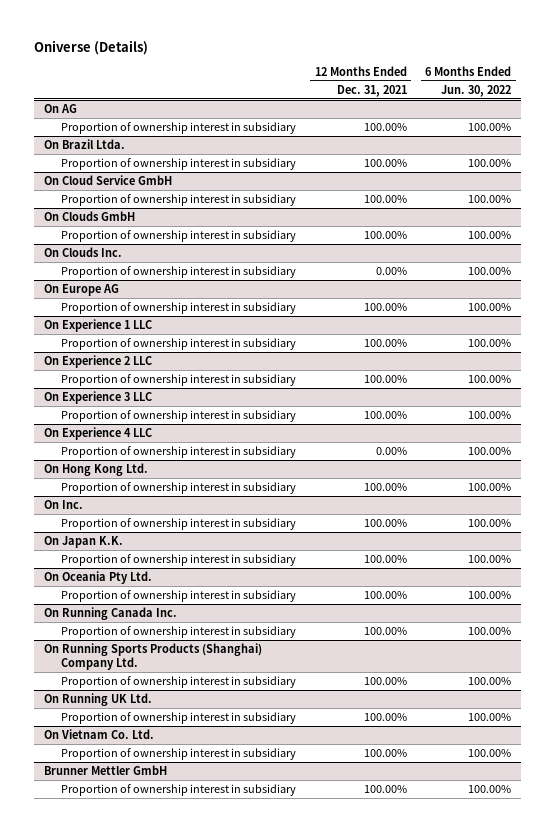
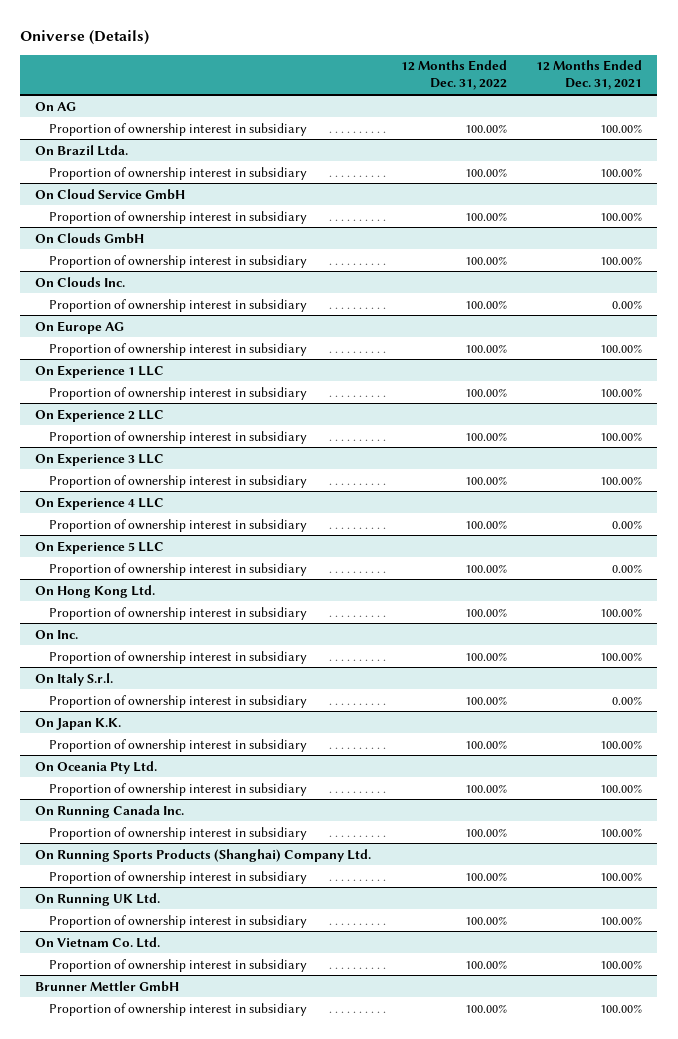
- | 12 Months Ended Dec. 31, 2021 | 6 Months Ended Jun. 30, 2022
+ | 12 Months Ended Dec. 31, 2022 | 12 Months Ended Dec. 31, 2021
+ On Experience 5 LLC
+ Proportion of ownership interest in subsidiary | 100.00% | 0.00%
+ On Italy S.r.l.
+ Proportion of ownership interest in subsidiary | 100.00% | 0.00%

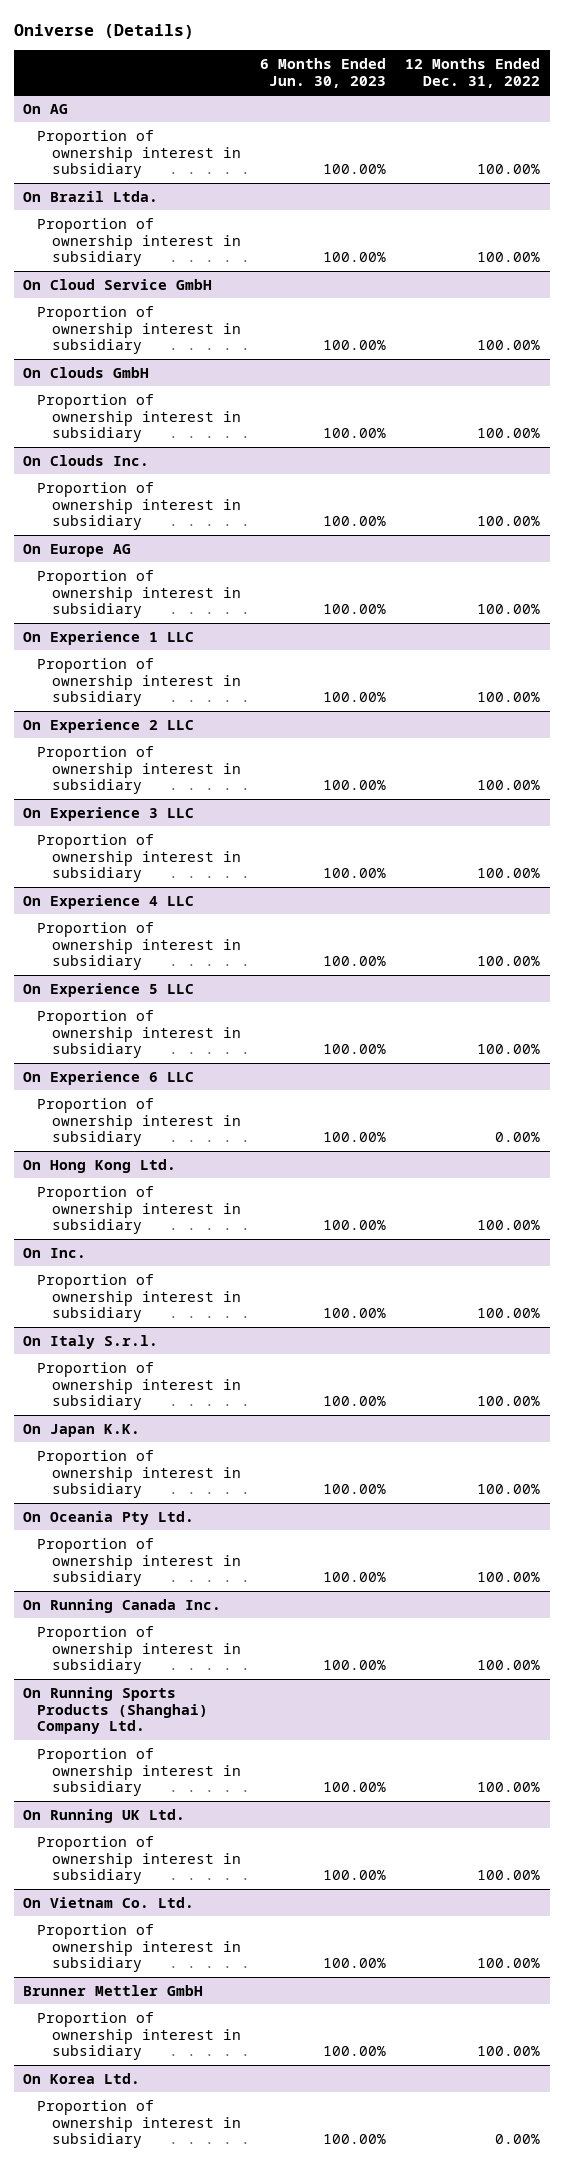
- | 12 Months Ended Dec. 31, 2022 | 12 Months Ended Dec. 31, 2021
+ | 6 Months Ended Jun. 30, 2023 | 12 Months Ended Dec. 31, 2022
+ On Experience 6 LLC
+ Proportion of ownership interest in subsidiary | 100.00% | 0.00%
+ On Korea Ltd.
+ Proportion of ownership interest in subsidiary | 100.00% | 0.00%

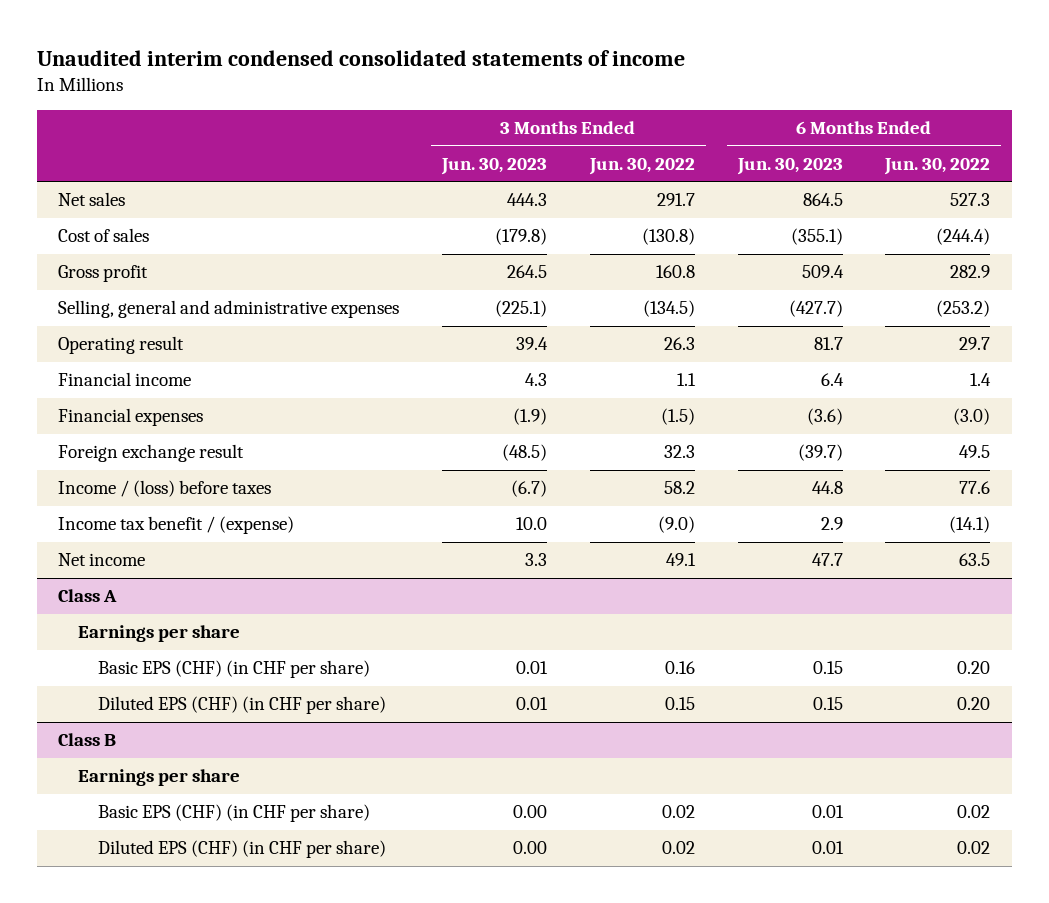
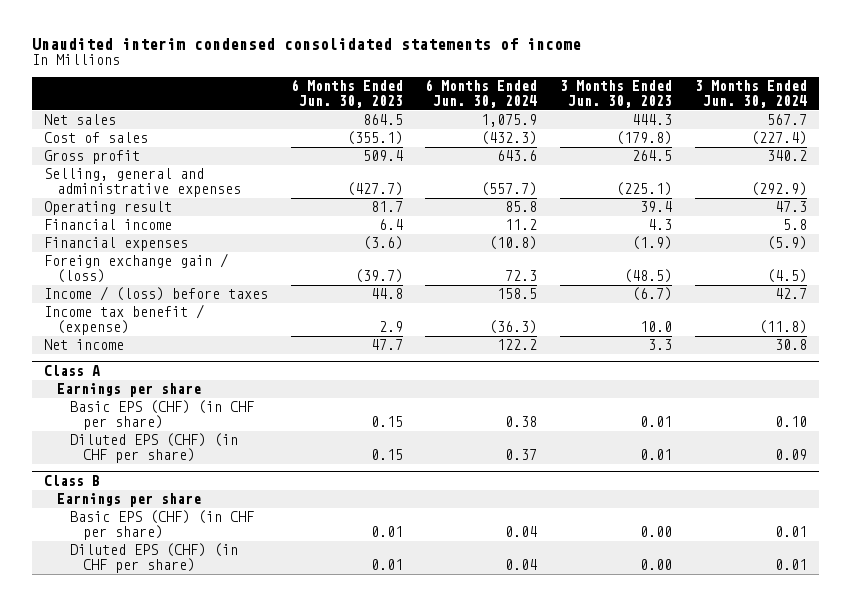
- | 3 Months Ended Jun. 30, 2023 | 3 Months Ended Jun. 30, 2022 | 6 Months Ended Jun. 30, 2023 | 6 Months Ended Jun. 30, 2022
+ | 6 Months Ended Jun. 30, 2023 | 6 Months Ended Jun. 30, 2024 | 3 Months Ended Jun. 30, 2023 | 3 Months Ended Jun. 30, 2024
- Foreign exchange result | (48.5) | 32.3 | (39.7) | 49.5
+ Foreign exchange gain / (loss) | (39.7) | 72.3 | (48.5) | (4.5)

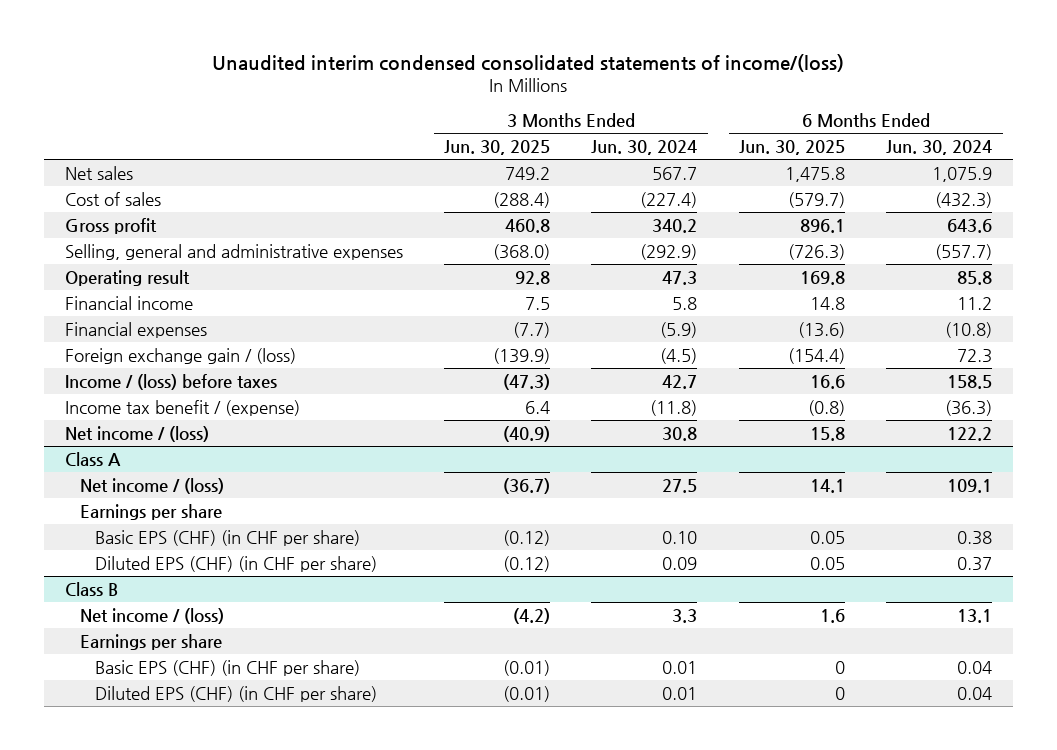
- Unaudited interim condensed consolidated statements of income
+ Unaudited interim condensed consolidated statements of income/(loss)
- | 6 Months Ended Jun. 30, 2023 | 6 Months Ended Jun. 30, 2024 | 3 Months Ended Jun. 30, 2023 | 3 Months Ended Jun. 30, 2024
+ | 3 Months Ended Jun. 30, 2025 | 3 Months Ended Jun. 30, 2024 | 6 Months Ended Jun. 30, 2025 | 6 Months Ended Jun. 30, 2024
- Net income | 47.7 | 122.2 | 3.3 | 30.8
+ Net income / (loss) | (40.9) | 30.8 | 15.8 | 122.2
@ Class A
+ Net income / (loss) | (36.7) | 27.5 | 14.1 | 109.1
@ Class B
+ Net income / (loss) | (4.2) | 3.3 | 1.6 | 13.1

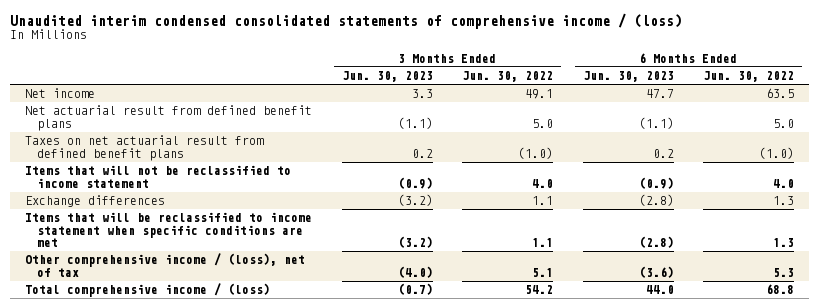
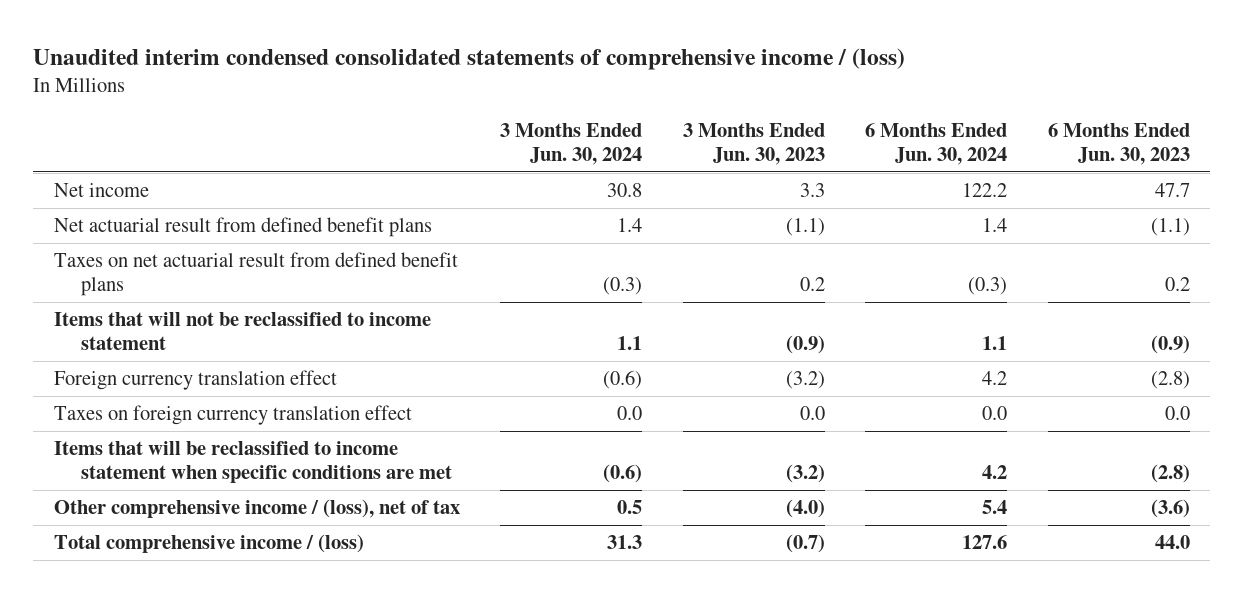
- | 3 Months Ended Jun. 30, 2023 | 3 Months Ended Jun. 30, 2022 | 6 Months Ended Jun. 30, 2023 | 6 Months Ended Jun. 30, 2022
+ | 3 Months Ended Jun. 30, 2024 | 3 Months Ended Jun. 30, 2023 | 6 Months Ended Jun. 30, 2024 | 6 Months Ended Jun. 30, 2023
- Exchange differences | (3.2) | 1.1 | (2.8) | 1.3
+ Foreign currency translation effect | (0.6) | (3.2) | 4.2 | (2.8)
+ Taxes on foreign currency translation effect | 0.0 | 0.0 | 0.0 | 0.0

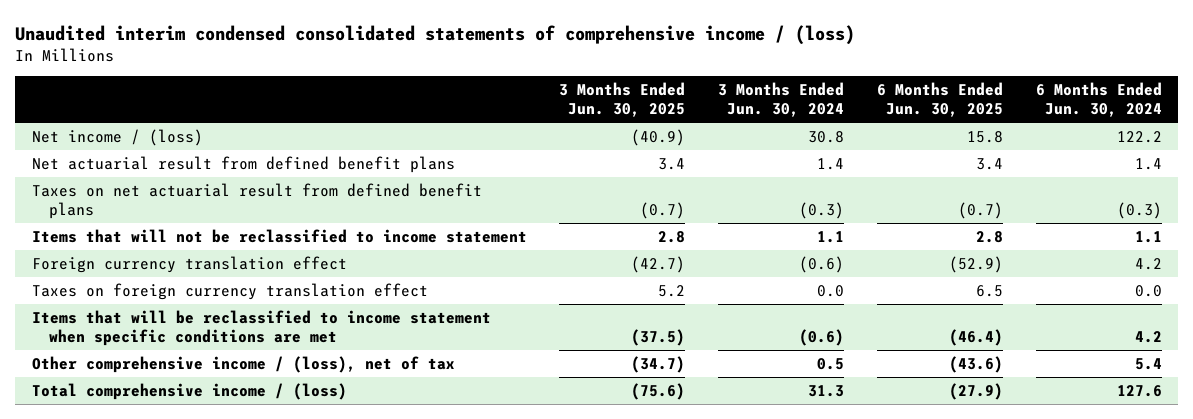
- | 3 Months Ended Jun. 30, 2024 | 3 Months Ended Jun. 30, 2023 | 6 Months Ended Jun. 30, 2024 | 6 Months Ended Jun. 30, 2023
+ | 3 Months Ended Jun. 30, 2025 | 3 Months Ended Jun. 30, 2024 | 6 Months Ended Jun. 30, 2025 | 6 Months Ended Jun. 30, 2024
- Net income | 30.8 | 3.3 | 122.2 | 47.7
+ Net income / (loss) | (40.9) | 30.8 | 15.8 | 122.2

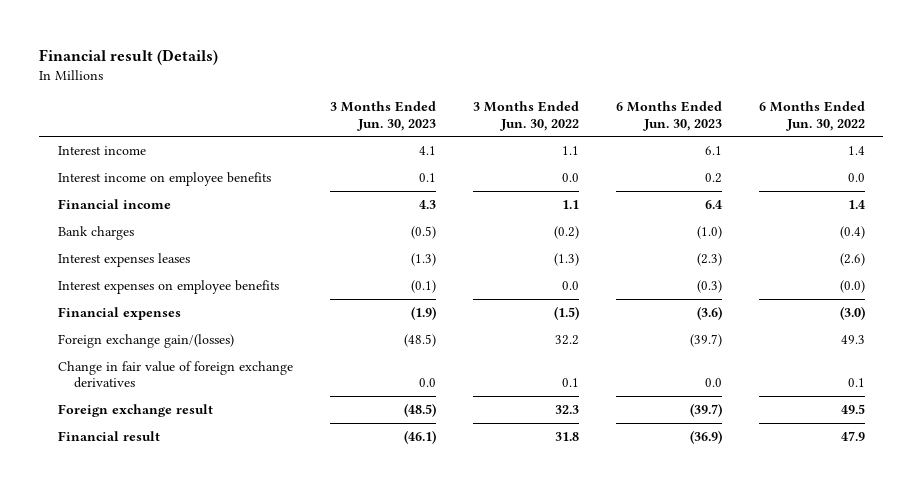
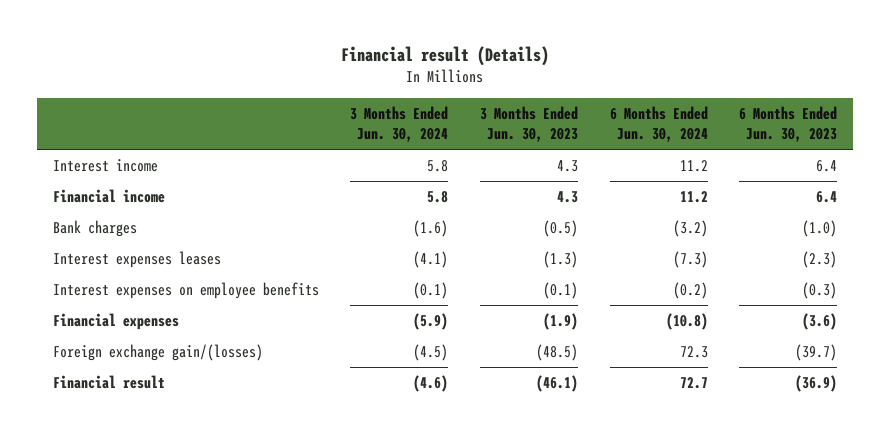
- | 3 Months Ended Jun. 30, 2023 | 3 Months Ended Jun. 30, 2022 | 6 Months Ended Jun. 30, 2023 | 6 Months Ended Jun. 30, 2022
+ | 3 Months Ended Jun. 30, 2024 | 3 Months Ended Jun. 30, 2023 | 6 Months Ended Jun. 30, 2024 | 6 Months Ended Jun. 30, 2023
- Interest income | 4.1 | 1.1 | 6.1 | 1.4
- Interest income on employee benefits | 0.1 | 0.0 | 0.2 | 0.0
+ Interest income | 5.8 | 4.3 | 11.2 | 6.4
- Change in fair value of foreign exchange derivatives | 0.0 | 0.1 | 0.0 | 0.1
- Foreign exchange result | (48.5) | 32.3 | (39.7) | 49.5

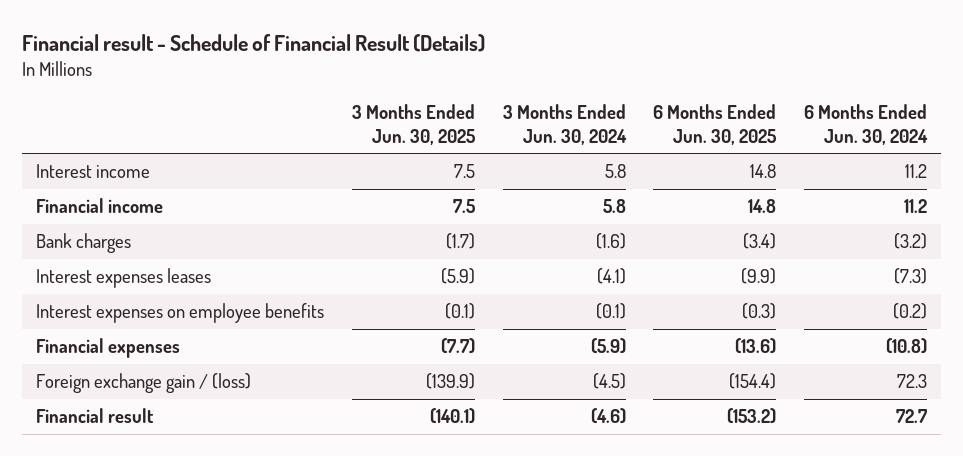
- Financial result (Details)
+ Financial result - Schedule of Financial Result (Details)
- | 3 Months Ended Jun. 30, 2024 | 3 Months Ended Jun. 30, 2023 | 6 Months Ended Jun. 30, 2024 | 6 Months Ended Jun. 30, 2023
+ | 3 Months Ended Jun. 30, 2025 | 3 Months Ended Jun. 30, 2024 | 6 Months Ended Jun. 30, 2025 | 6 Months Ended Jun. 30, 2024
- Foreign exchange gain/(losses) | (4.5) | (48.5) | 72.3 | (39.7)
+ Foreign exchange gain / (loss) | (139.9) | (4.5) | (154.4) | 72.3

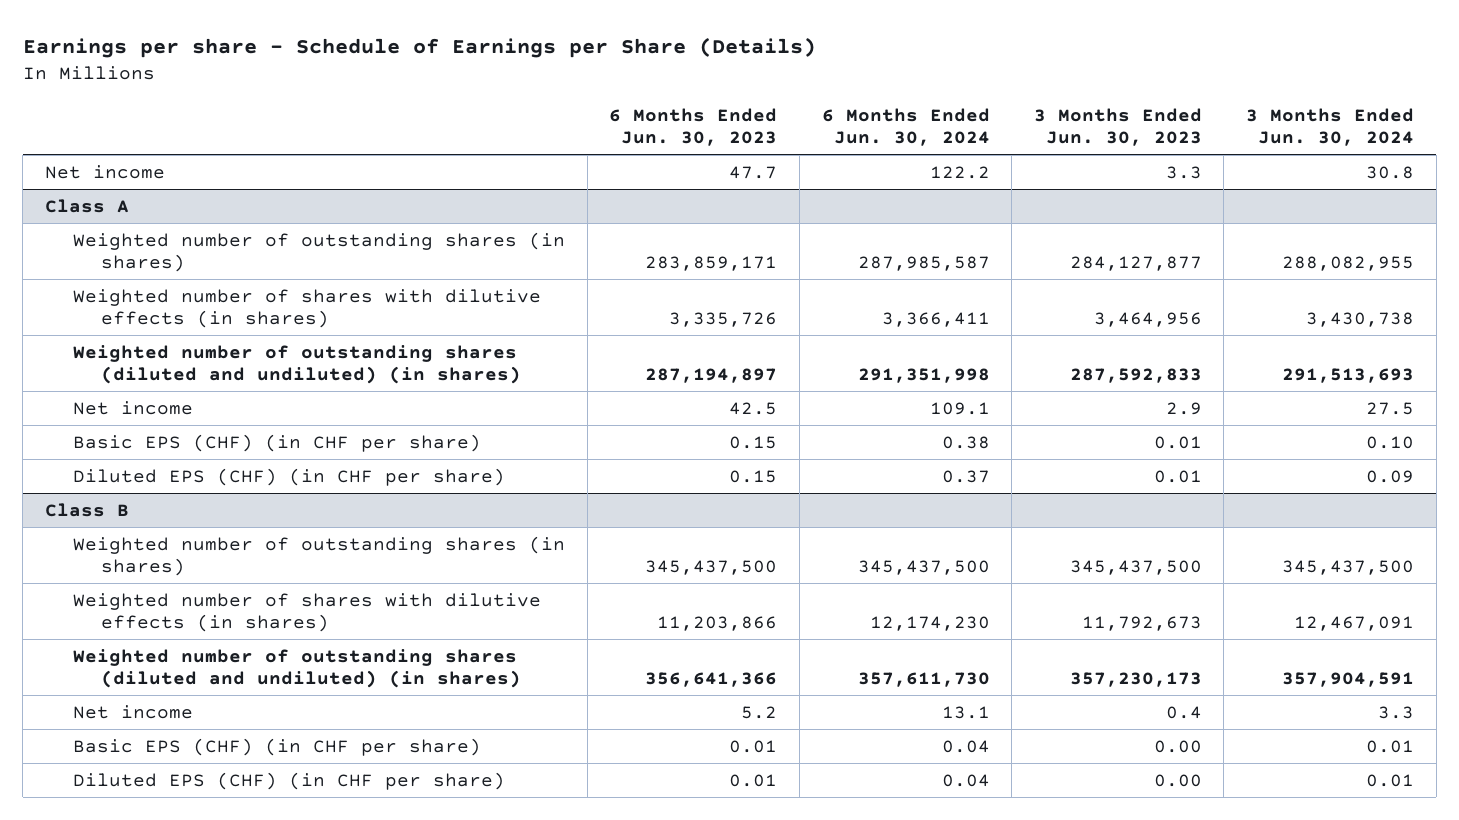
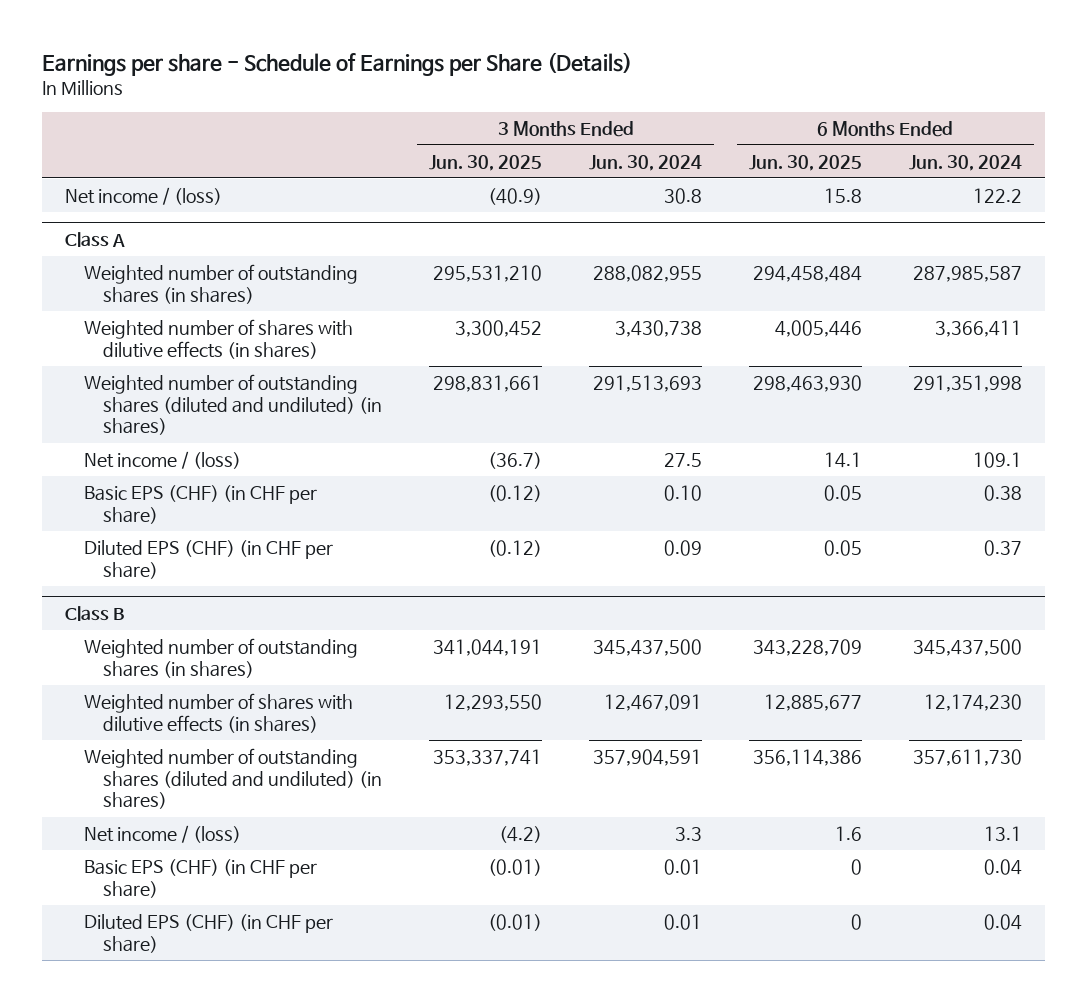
- | 6 Months Ended Jun. 30, 2023 | 6 Months Ended Jun. 30, 2024 | 3 Months Ended Jun. 30, 2023 | 3 Months Ended Jun. 30, 2024
+ | 3 Months Ended Jun. 30, 2025 | 3 Months Ended Jun. 30, 2024 | 6 Months Ended Jun. 30, 2025 | 6 Months Ended Jun. 30, 2024
- Net income | 47.7 | 122.2 | 3.3 | 30.8
+ Net income / (loss) | (40.9) | 30.8 | 15.8 | 122.2
@ Class A
- Net income | 42.5 | 109.1 | 2.9 | 27.5
+ Net income / (loss) | (36.7) | 27.5 | 14.1 | 109.1
@ Class B
- Net income | 5.2 | 13.1 | 0.4 | 3.3
+ Net income / (loss) | (4.2) | 3.3 | 1.6 | 13.1

